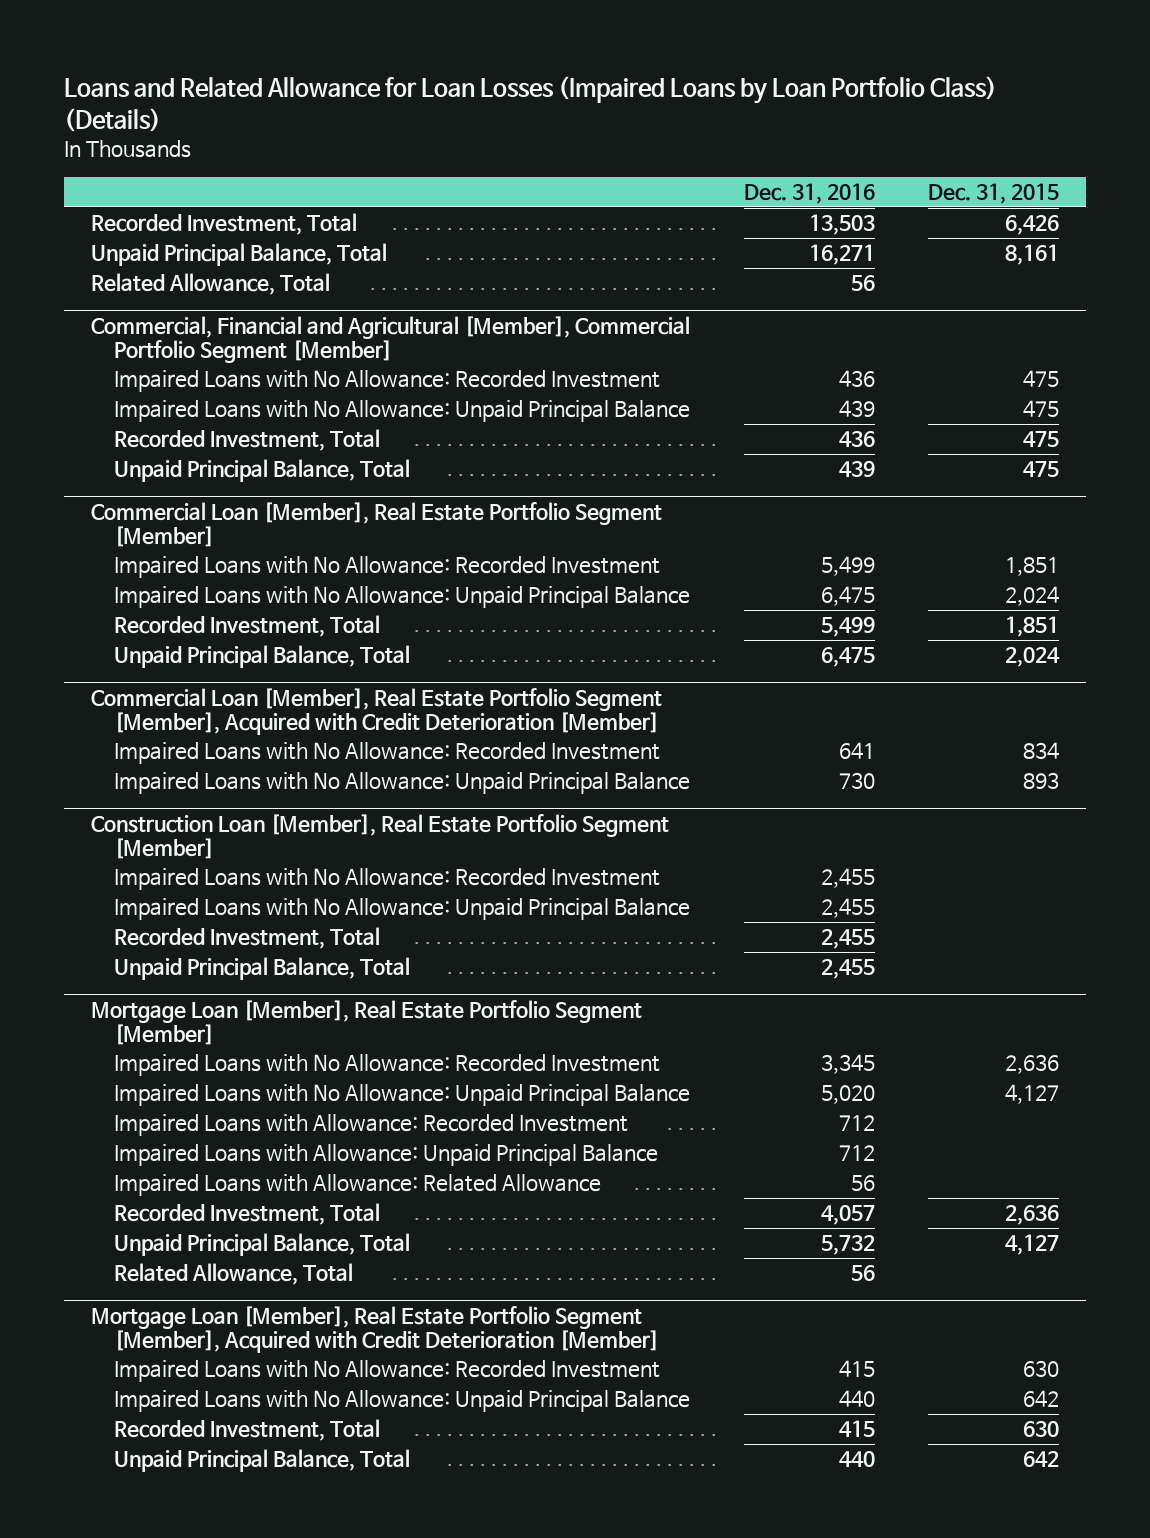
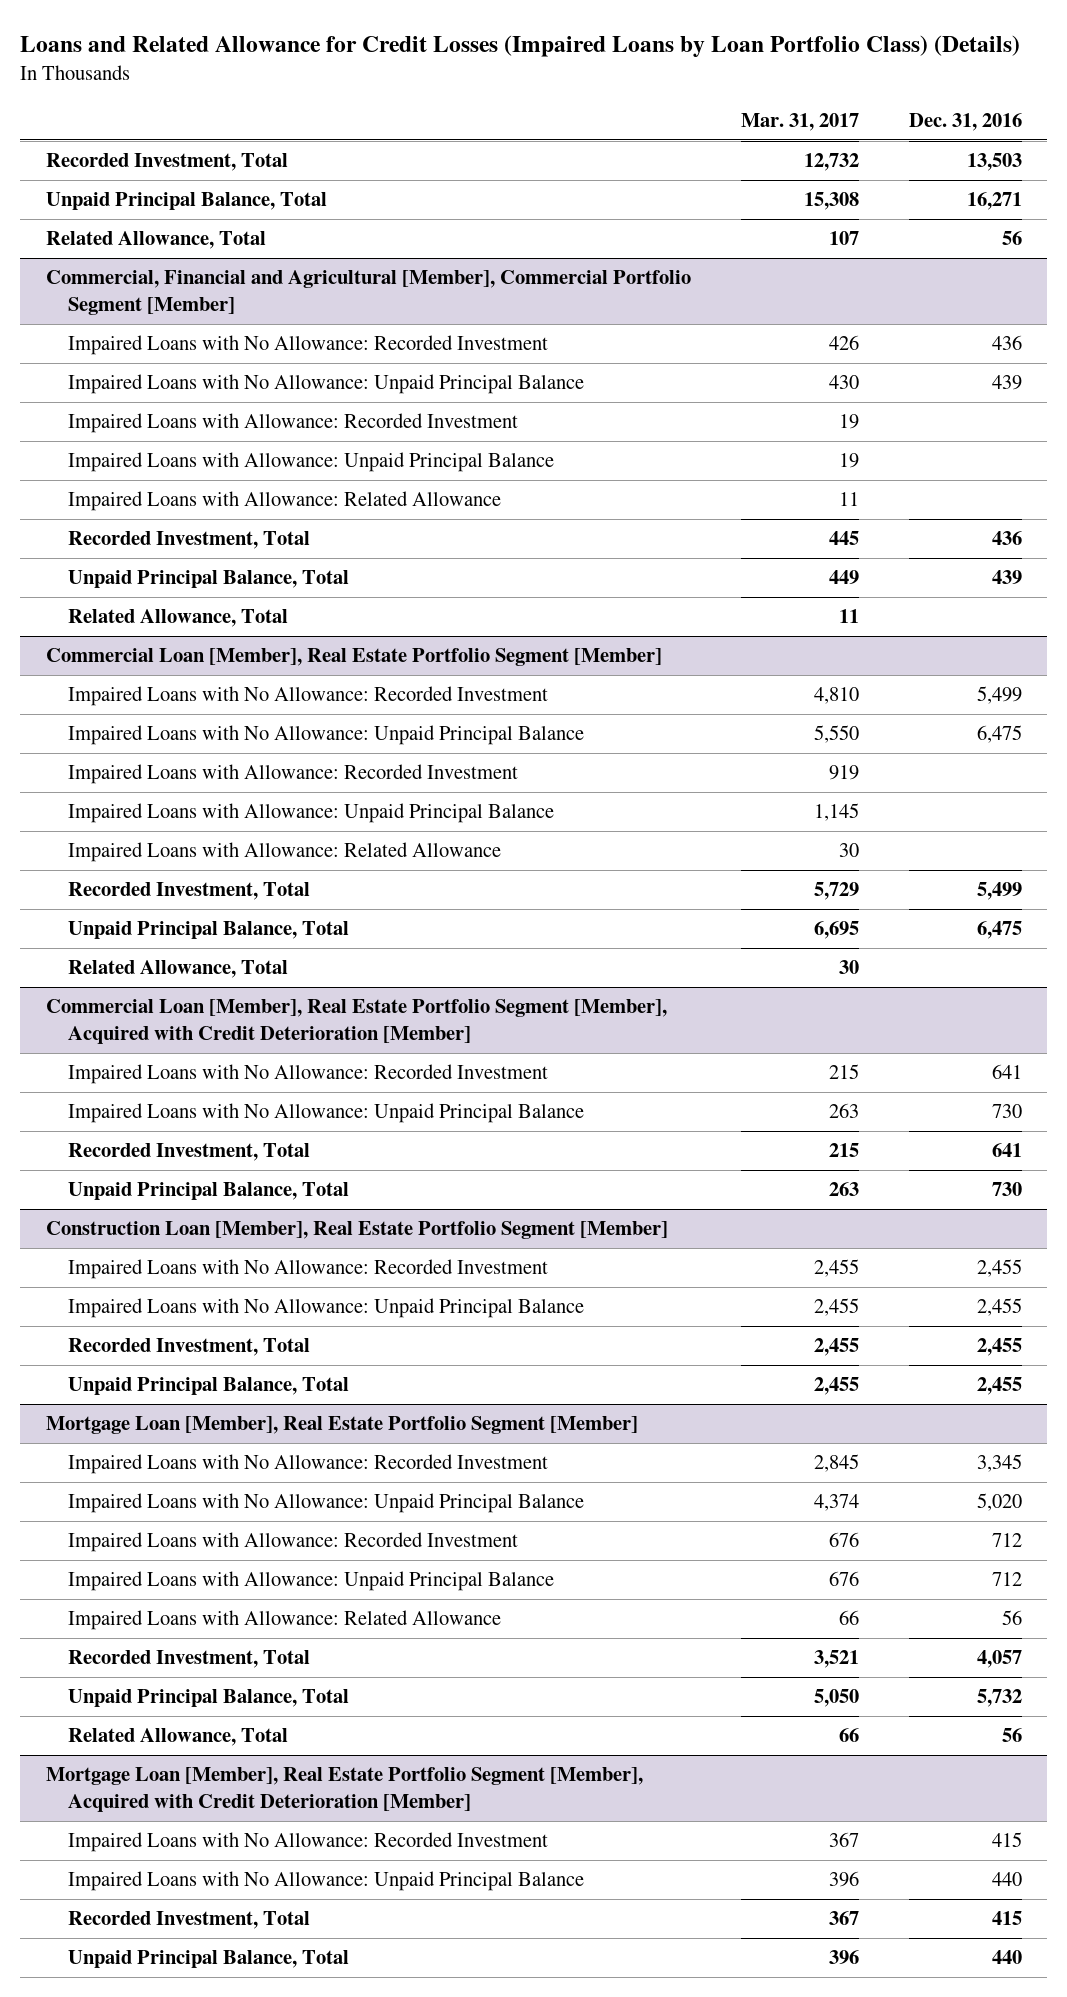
- Loans and Related Allowance for Loan Losses (Impaired Loans by Loan Portfolio Class) (Details)
+ Loans and Related Allowance for Credit Losses (Impaired Loans by Loan Portfolio Class) (Details)
- | Dec. 31, 2016 | Dec. 31, 2015
+ | Mar. 31, 2017 | Dec. 31, 2016
@ Commercial, Financial and Agricultural [Member], Commercial Portfolio Segment [Member]
+ Impaired Loans with Allowance: Recorded Investment | 19 |
+ Impaired Loans with Allowance: Unpaid Principal Balance | 19 |
+ Impaired Loans with Allowance: Related Allowance | 11 |
+ Related Allowance, Total | 11 |
@ Commercial Loan [Member], Real Estate Portfolio Segment [Member]
+ Impaired Loans with Allowance: Recorded Investment | 919 |
+ Impaired Loans with Allowance: Unpaid Principal Balance | 1,145 |
+ Impaired Loans with Allowance: Related Allowance | 30 |
+ Related Allowance, Total | 30 |
@ Commercial Loan [Member], Real Estate Portfolio Segment [Member], Acquired with Credit Deterioration [Member]
+ Recorded Investment, Total | 215 | 641
+ Unpaid Principal Balance, Total | 263 | 730

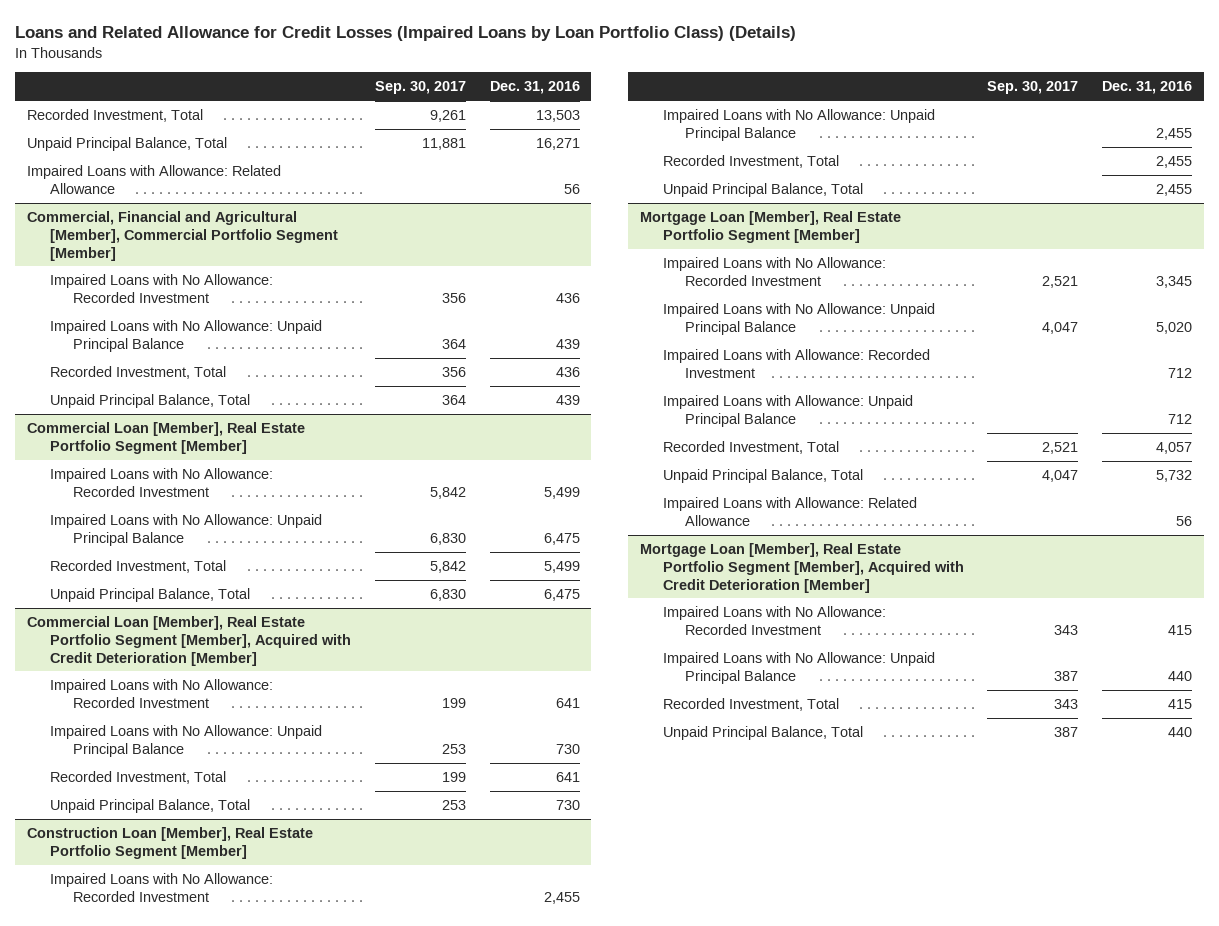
- | Mar. 31, 2017 | Dec. 31, 2016
+ | Sep. 30, 2017 | Dec. 31, 2016
- Related Allowance, Total | 107 | 56
+ Impaired Loans with Allowance: Related Allowance | | 56
@ Commercial, Financial and Agricultural [Member], Commercial Portfolio Segment [Member]
- Impaired Loans with Allowance: Recorded Investment | 19 |
- Impaired Loans with Allowance: Unpaid Principal Balance | 19 |
- Impaired Loans with Allowance: Related Allowance | 11 |
- Related Allowance, Total | 11 |
@ Commercial Loan [Member], Real Estate Portfolio Segment [Member]
- Impaired Loans with Allowance: Recorded Investment | 919 |
- Impaired Loans with Allowance: Unpaid Principal Balance | 1,145 |
- Impaired Loans with Allowance: Related Allowance | 30 |
- Related Allowance, Total | 30 |
@ Mortgage Loan [Member], Real Estate Portfolio Segment [Member]
- Related Allowance, Total | 66 | 56
moved down: Impaired Loans with Allowance: Related Allowance | | 56

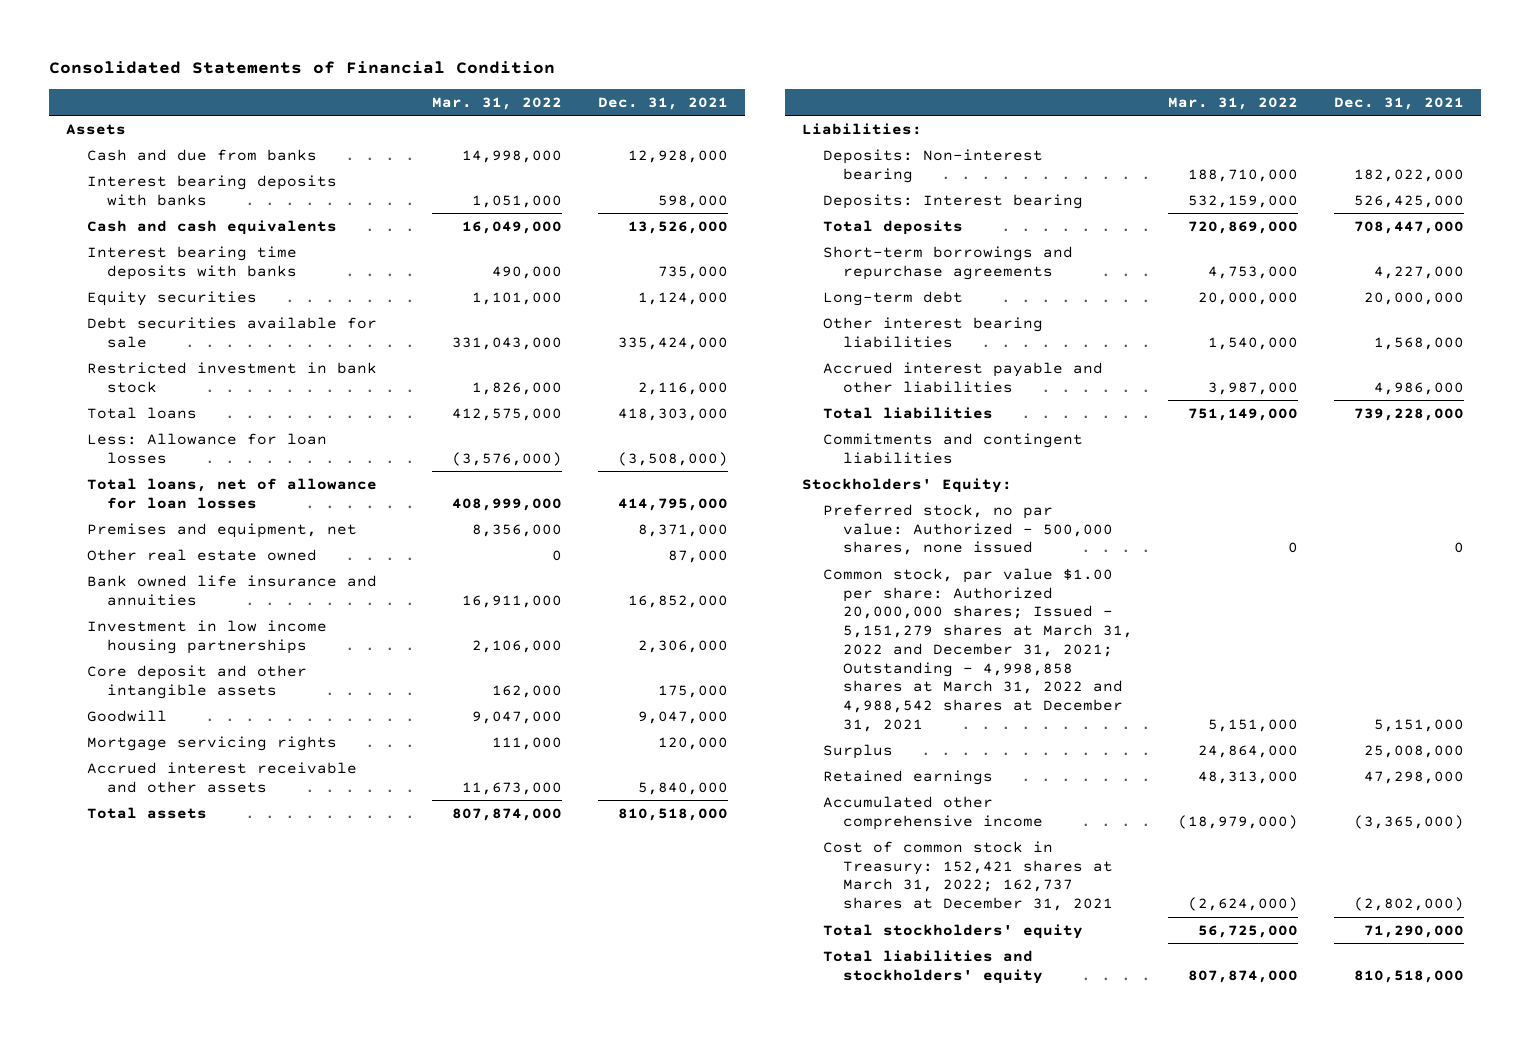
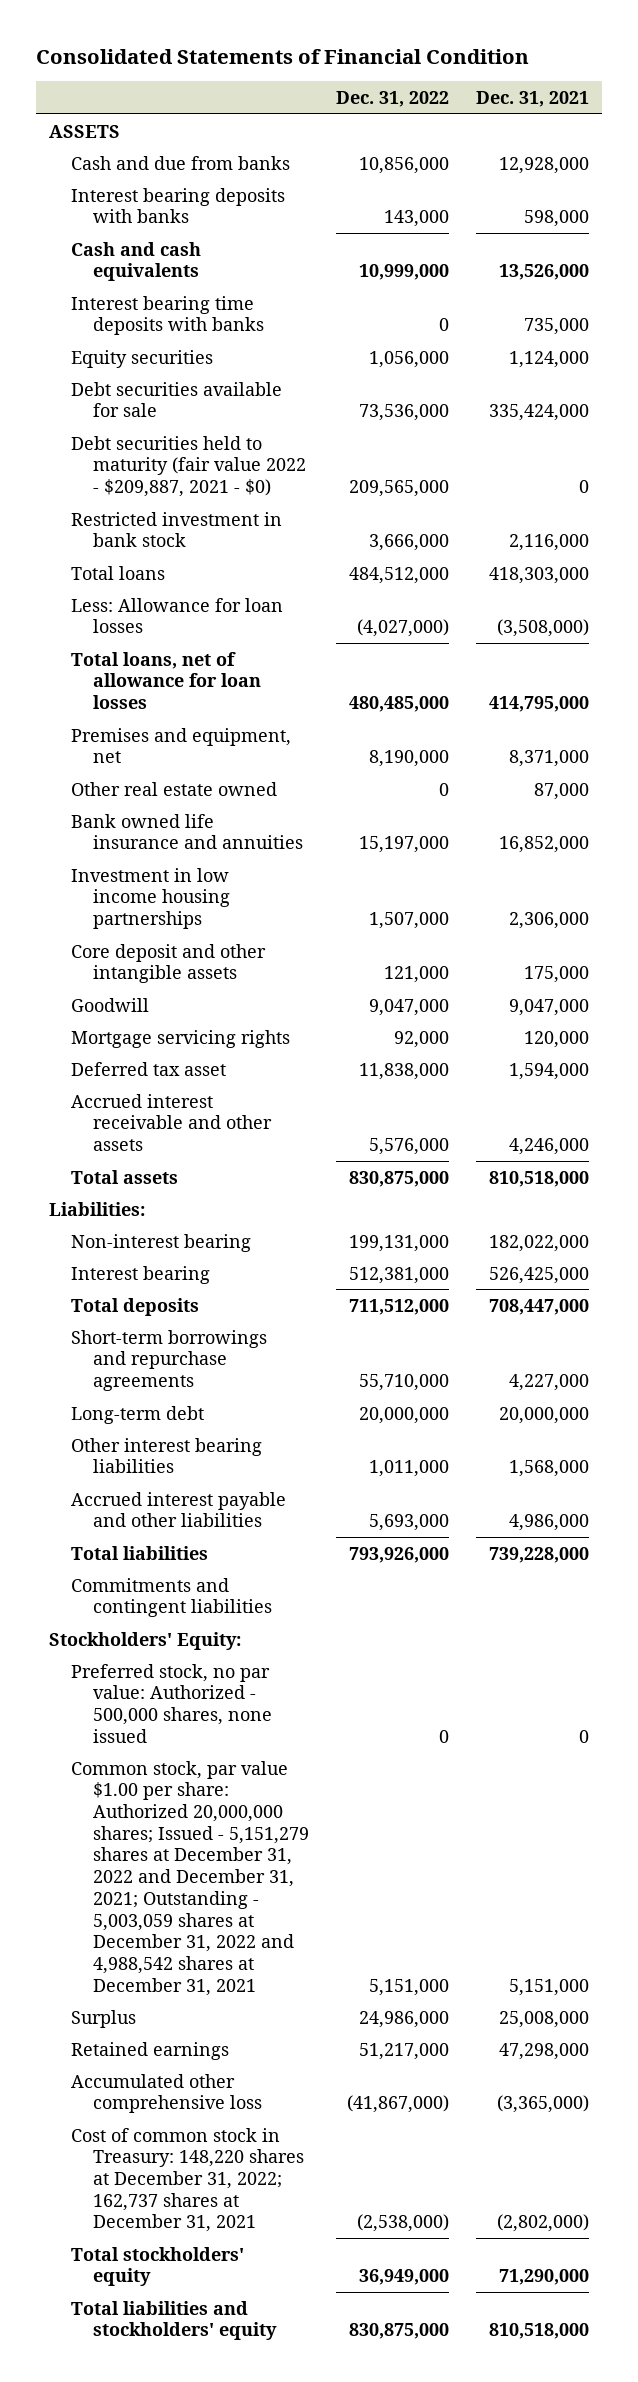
- | Mar. 31, 2022 | Dec. 31, 2021
+ | Dec. 31, 2022 | Dec. 31, 2021
- Assets
+ ASSETS
+ Debt securities held to maturity (fair value 2022 - $209,887, 2021 - $0) | 209,565,000 | 0
- Accrued interest receivable and other assets | 11,673,000 | 5,840,000
+ Deferred tax asset | 11,838,000 | 1,594,000
+ Accrued interest receivable and other assets | 5,576,000 | 4,246,000
- Deposits: Non-interest bearing | 188,710,000 | 182,022,000
- Deposits: Interest bearing | 532,159,000 | 526,425,000
+ Non-interest bearing | 199,131,000 | 182,022,000
+ Interest bearing | 512,381,000 | 526,425,000
- Common stock, par value $1.00 per share: Authorized 20,000,000 shares; Issued - 5,151,279 shares at March 31, 2022 and December 31, 2021; Outstanding - 4,998,858 shares at March 31, 2022 and 4,988,542 shares at December 31, 2021 | 5,151,000 | 5,151,000
+ Common stock, par value $1.00 per share: Authorized 20,000,000 shares; Issued - 5,151,279 shares at December 31, 2022 and December 31, 2021; Outstanding - 5,003,059 shares at December 31, 2022 and 4,988,542 shares at December 31, 2021 | 5,151,000 | 5,151,000
- Accumulated other comprehensive income | (18,979,000) | (3,365,000)
- Cost of common stock in Treasury: 152,421 shares at March 31, 2022; 162,737 shares at December 31, 2021 | (2,624,000) | (2,802,000)
+ Accumulated other comprehensive loss | (41,867,000) | (3,365,000)
+ Cost of common stock in Treasury: 148,220 shares at December 31, 2022; 162,737 shares at December 31, 2021 | (2,538,000) | (2,802,000)

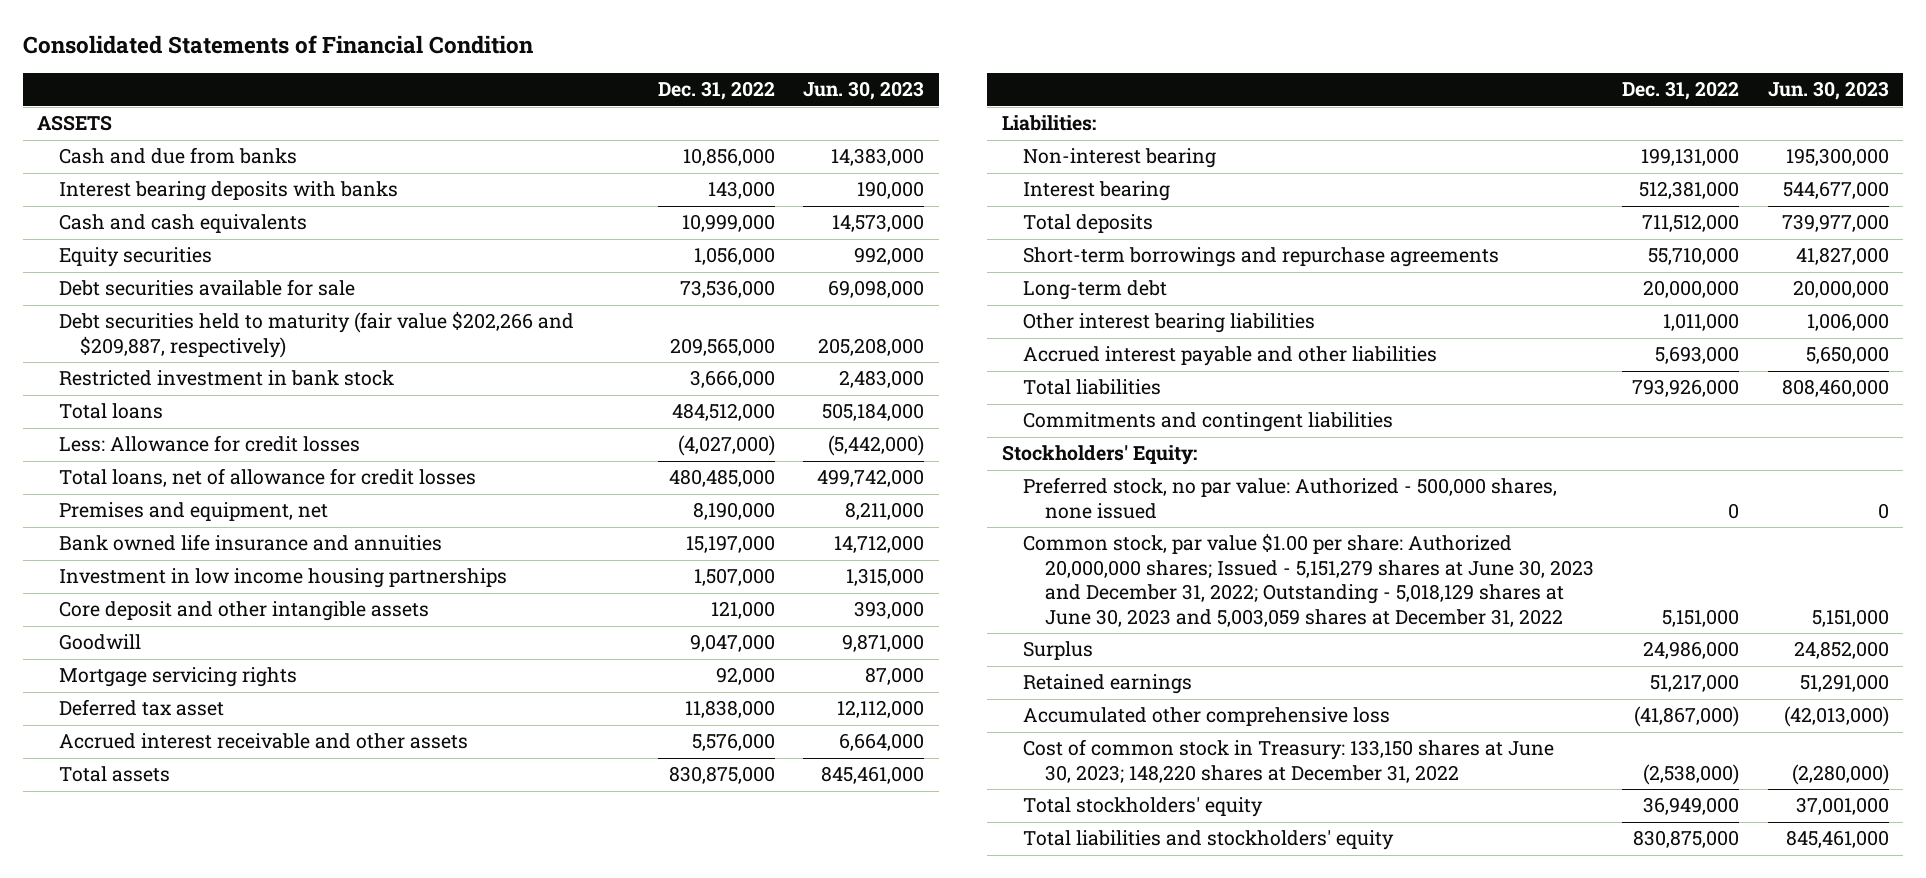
- | Dec. 31, 2022 | Dec. 31, 2021
+ | Dec. 31, 2022 | Jun. 30, 2023
- Interest bearing time deposits with banks | 0 | 735,000
- Debt securities held to maturity (fair value 2022 - $209,887, 2021 - $0) | 209,565,000 | 0
+ Debt securities held to maturity (fair value $202,266 and $209,887, respectively) | 209,565,000 | 205,208,000
- Less: Allowance for loan losses | (4,027,000) | (3,508,000)
- Total loans, net of allowance for loan losses | 480,485,000 | 414,795,000
+ Less: Allowance for credit losses | (4,027,000) | (5,442,000)
+ Total loans, net of allowance for credit losses | 480,485,000 | 499,742,000
- Other real estate owned | 0 | 87,000
- Common stock, par value $1.00 per share: Authorized 20,000,000 shares; Issued - 5,151,279 shares at December 31, 2022 and December 31, 2021; Outstanding - 5,003,059 shares at December 31, 2022 and 4,988,542 shares at December 31, 2021 | 5,151,000 | 5,151,000
+ Common stock, par value $1.00 per share: Authorized 20,000,000 shares; Issued - 5,151,279 shares at June 30, 2023 and December 31, 2022; Outstanding - 5,018,129 shares at June 30, 2023 and 5,003,059 shares at December 31, 2022 | 5,151,000 | 5,151,000
- Cost of common stock in Treasury: 148,220 shares at December 31, 2022; 162,737 shares at December 31, 2021 | (2,538,000) | (2,802,000)
+ Cost of common stock in Treasury: 133,150 shares at June 30, 2023; 148,220 shares at December 31, 2022 | (2,538,000) | (2,280,000)

